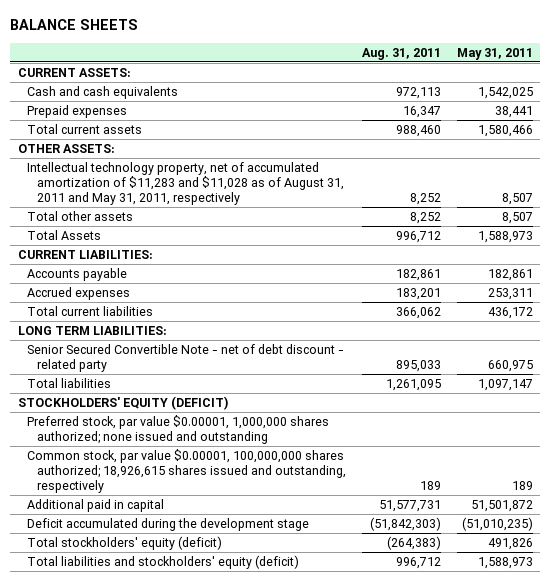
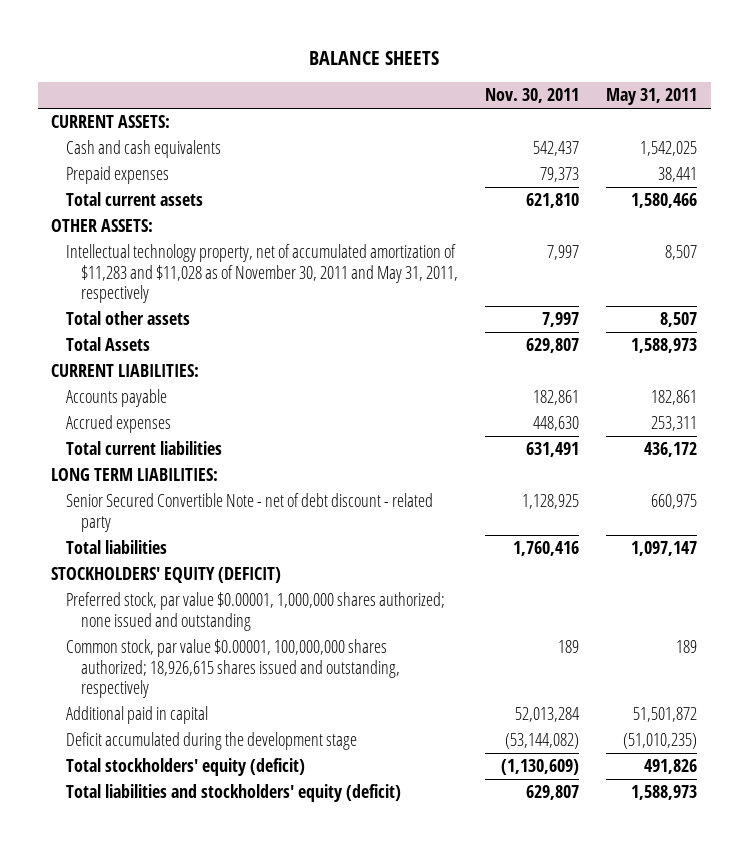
- | Aug. 31, 2011 | May 31, 2011
+ | Nov. 30, 2011 | May 31, 2011
- Intellectual technology property, net of accumulated amortization of $11,283 and $11,028 as of August 31, 2011 and May 31, 2011, respectively | 8,252 | 8,507
+ Intellectual technology property, net of accumulated amortization of $11,283 and $11,028 as of November 30, 2011 and May 31, 2011, respectively | 7,997 | 8,507

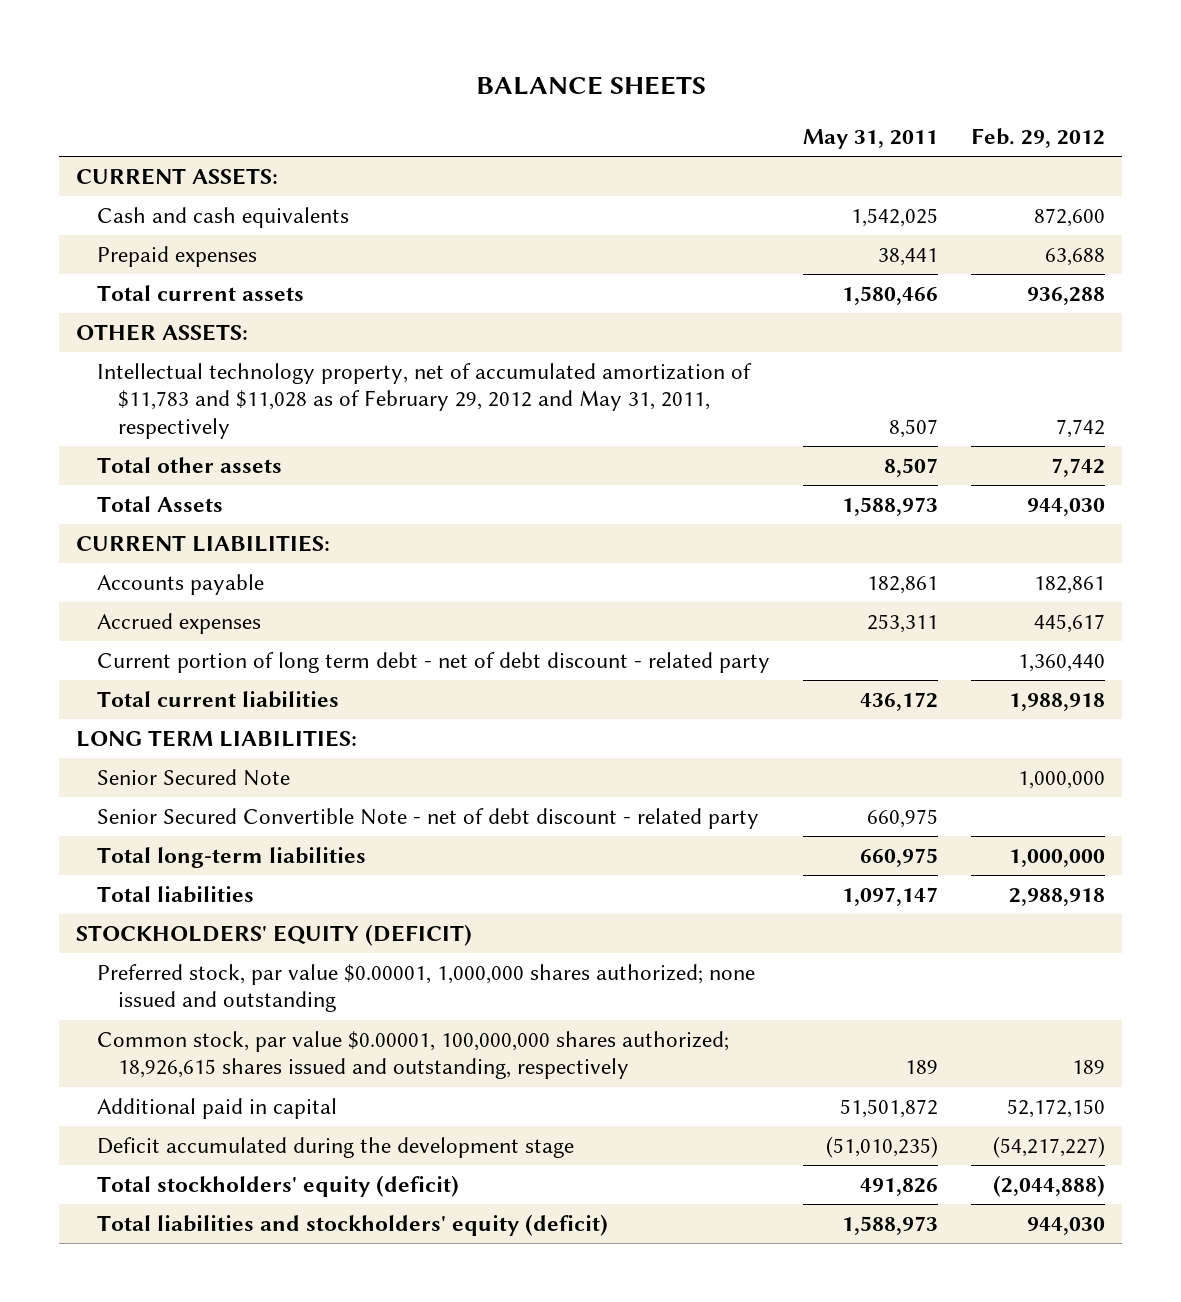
- | Nov. 30, 2011 | May 31, 2011
+ | May 31, 2011 | Feb. 29, 2012
- Intellectual technology property, net of accumulated amortization of $11,283 and $11,028 as of November 30, 2011 and May 31, 2011, respectively | 7,997 | 8,507
+ Intellectual technology property, net of accumulated amortization of $11,783 and $11,028 as of February 29, 2012 and May 31, 2011, respectively | 8,507 | 7,742
+ Current portion of long term debt - net of debt discount - related party | | 1,360,440
+ Senior Secured Note | | 1,000,000
+ Total long-term liabilities | 660,975 | 1,000,000

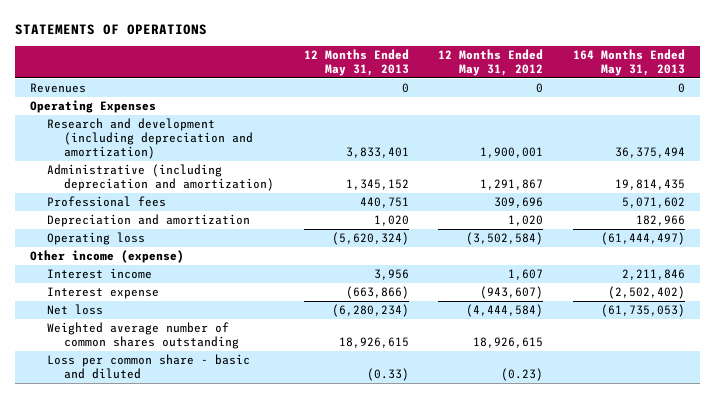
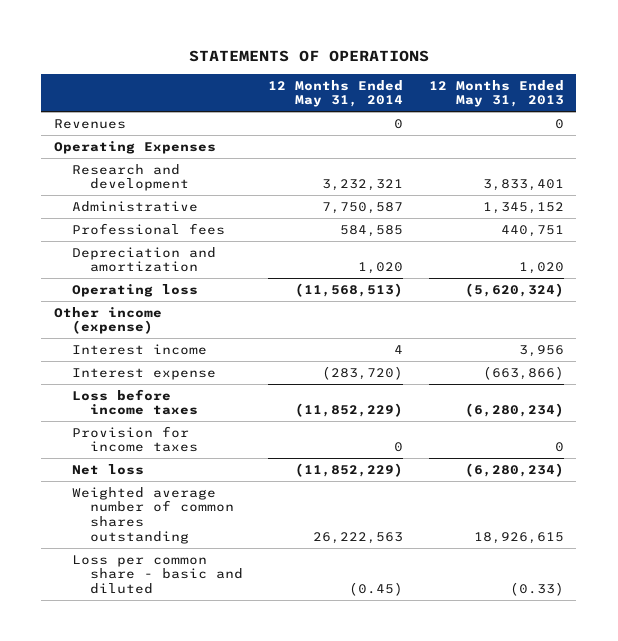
- | 12 Months Ended May 31, 2013 | 12 Months Ended May 31, 2012 | 164 Months Ended May 31, 2013
+ | 12 Months Ended May 31, 2014 | 12 Months Ended May 31, 2013
- Research and development (including depreciation and amortization) | 3,833,401 | 1,900,001 | 36,375,494
- Administrative (including depreciation and amortization) | 1,345,152 | 1,291,867 | 19,814,435
+ Research and development | 3,232,321 | 3,833,401
+ Administrative | 7,750,587 | 1,345,152
+ Loss before income taxes | (11,852,229) | (6,280,234)
+ Provision for income taxes | 0 | 0

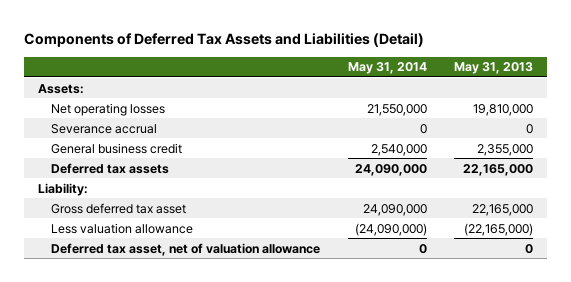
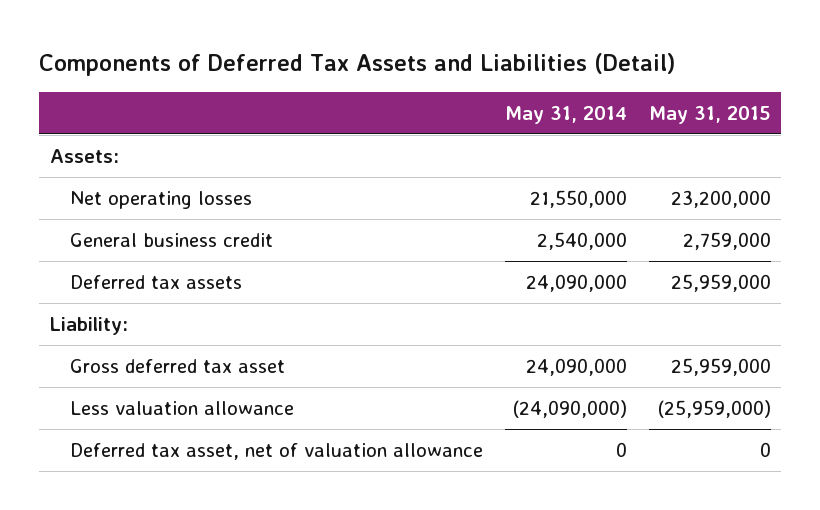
- | May 31, 2014 | May 31, 2013
+ | May 31, 2014 | May 31, 2015
- Severance accrual | 0 | 0

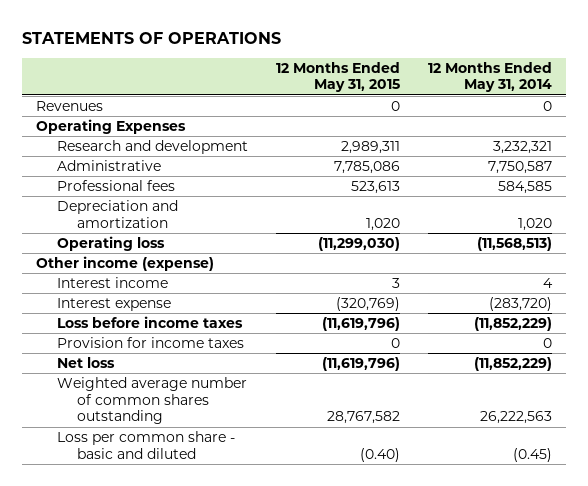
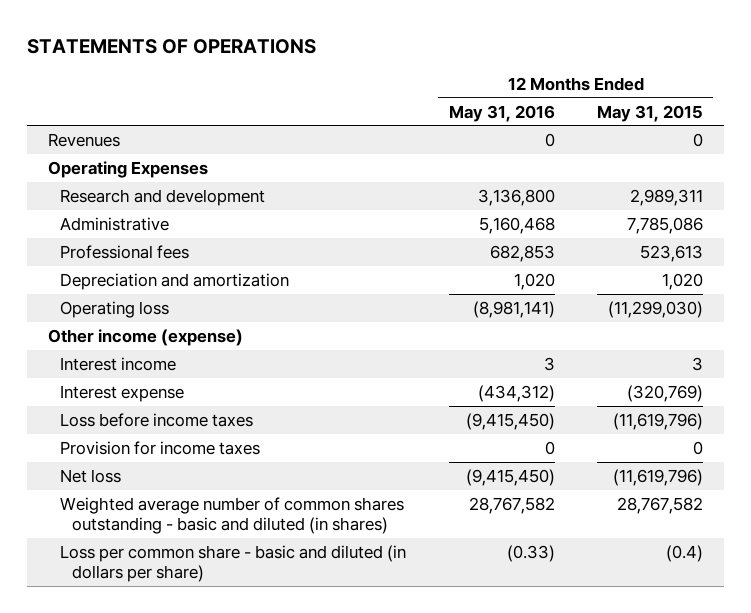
- | 12 Months Ended May 31, 2015 | 12 Months Ended May 31, 2014
+ | 12 Months Ended May 31, 2016 | 12 Months Ended May 31, 2015
- Weighted average number of common shares outstanding | 28,767,582 | 26,222,563
- Loss per common share - basic and diluted | (0.40) | (0.45)
+ Weighted average number of common shares outstanding - basic and diluted (in shares) | 28,767,582 | 28,767,582
+ Loss per common share - basic and diluted (in dollars per share) | (0.33) | (0.4)

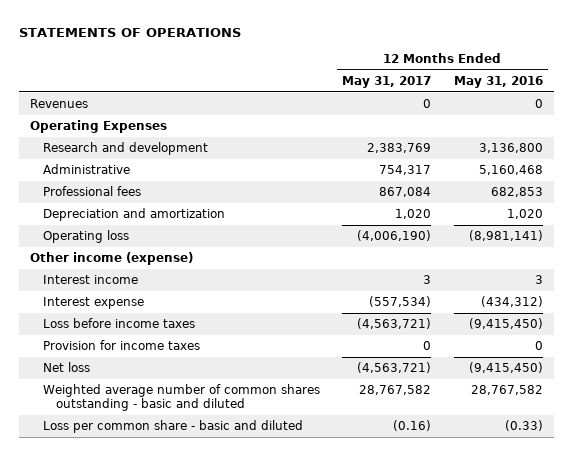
- | 12 Months Ended May 31, 2016 | 12 Months Ended May 31, 2015
+ | 12 Months Ended May 31, 2017 | 12 Months Ended May 31, 2016
- Weighted average number of common shares outstanding - basic and diluted (in shares) | 28,767,582 | 28,767,582
- Loss per common share - basic and diluted (in dollars per share) | (0.33) | (0.4)
+ Weighted average number of common shares outstanding - basic and diluted | 28,767,582 | 28,767,582
+ Loss per common share - basic and diluted | (0.16) | (0.33)

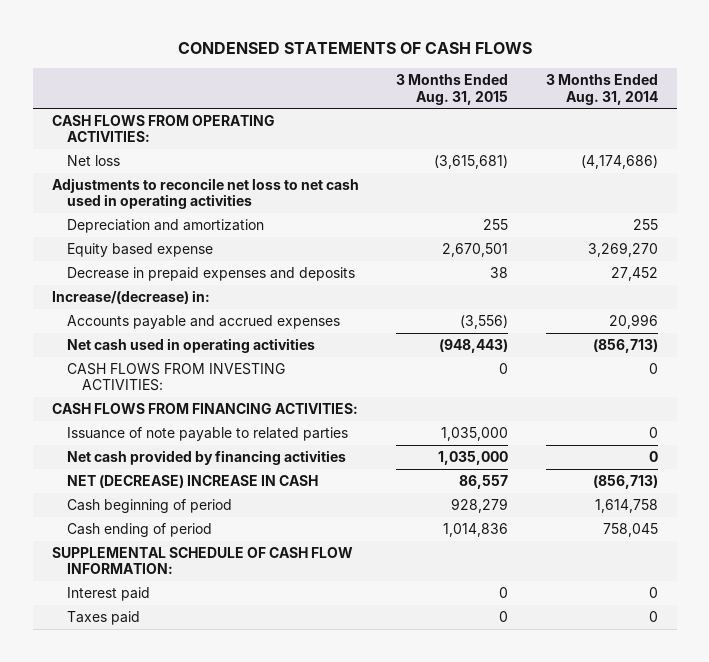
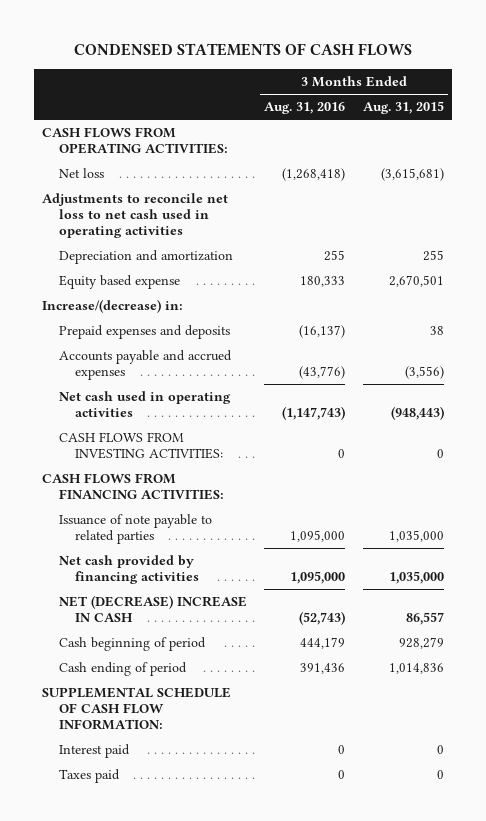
- | 3 Months Ended Aug. 31, 2015 | 3 Months Ended Aug. 31, 2014
+ | 3 Months Ended Aug. 31, 2016 | 3 Months Ended Aug. 31, 2015
- Decrease in prepaid expenses and deposits | 38 | 27,452
+ Prepaid expenses and deposits | (16,137) | 38

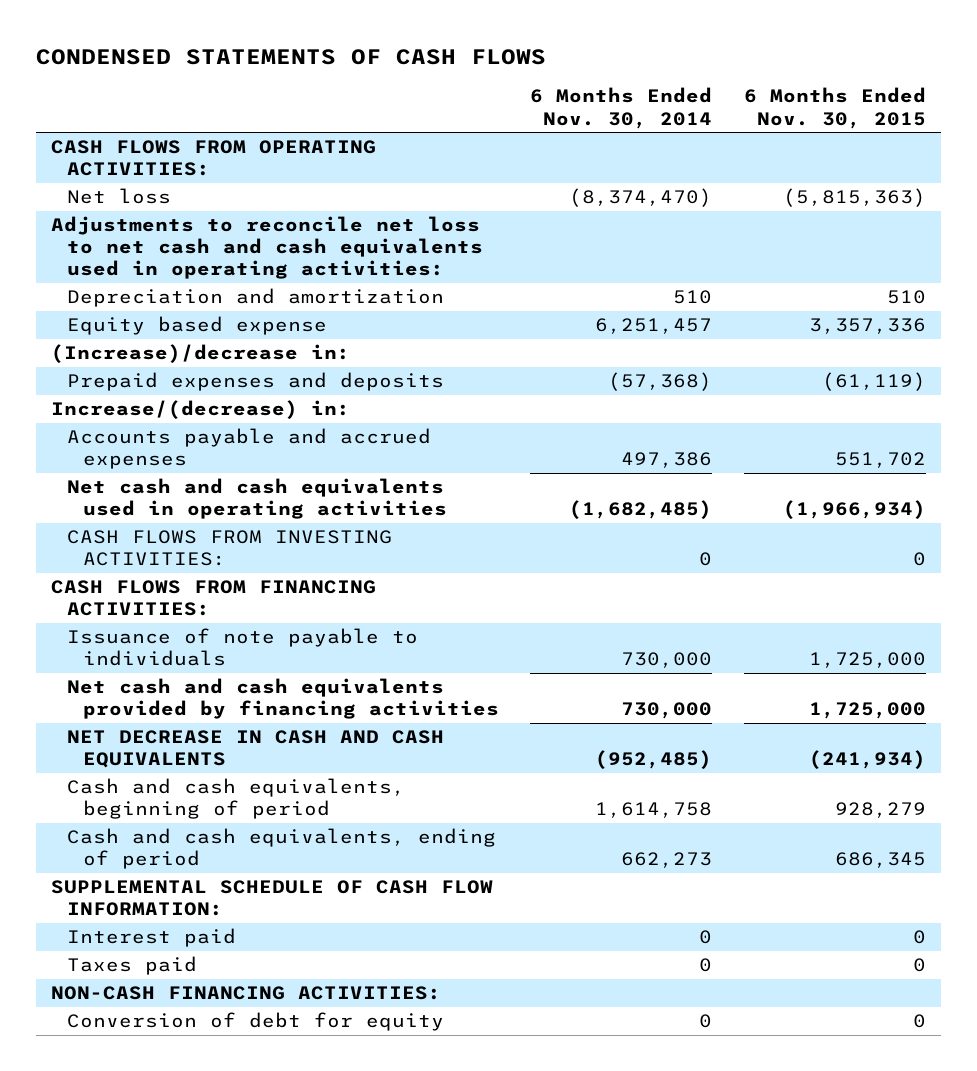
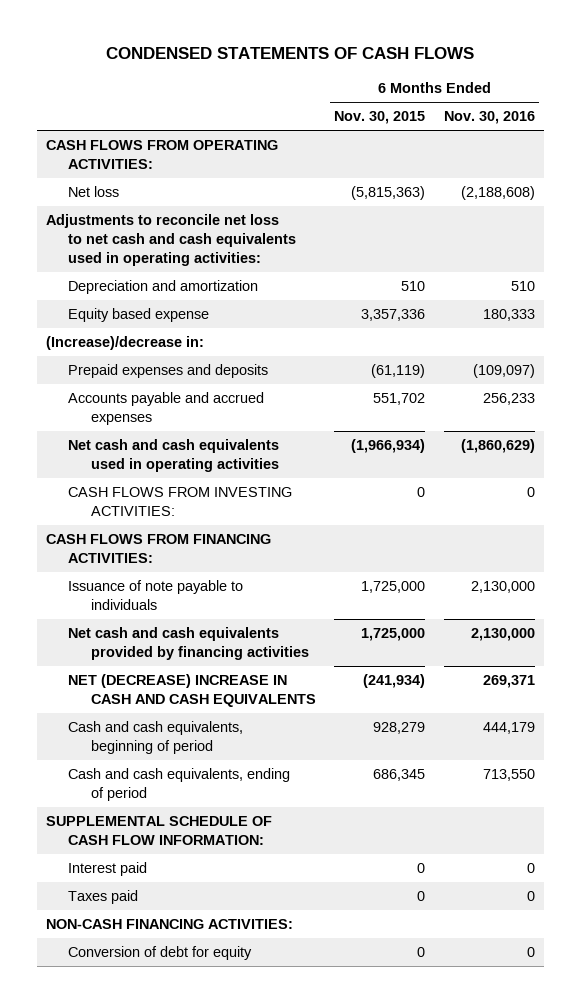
- | 6 Months Ended Nov. 30, 2014 | 6 Months Ended Nov. 30, 2015
+ | 6 Months Ended Nov. 30, 2015 | 6 Months Ended Nov. 30, 2016
- Increase/(decrease) in:
- NET DECREASE IN CASH AND CASH EQUIVALENTS | (952,485) | (241,934)
+ NET (DECREASE) INCREASE IN CASH AND CASH EQUIVALENTS | (241,934) | 269,371

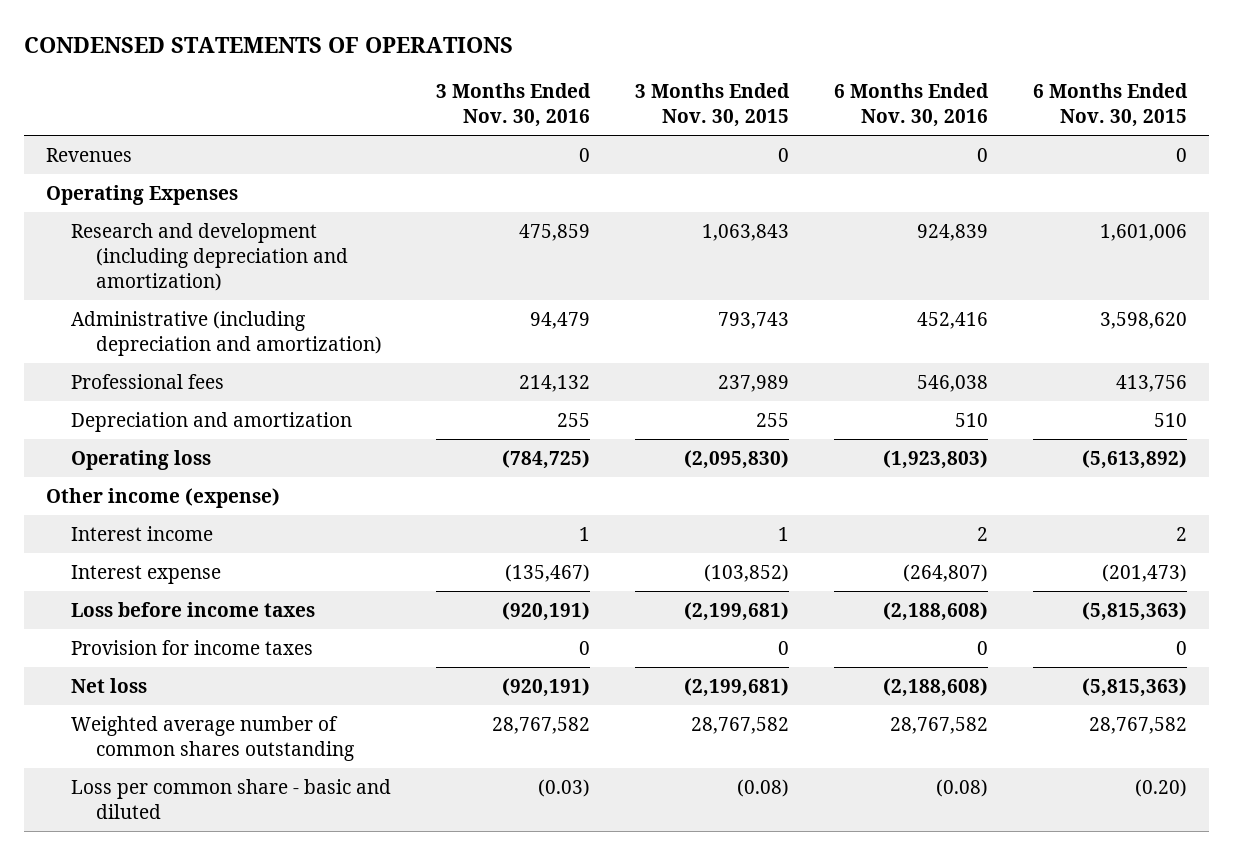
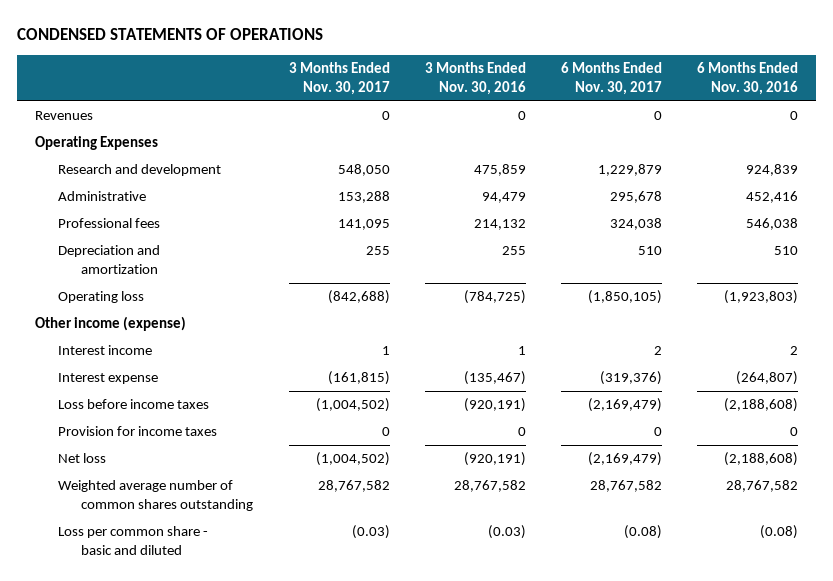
- | 3 Months Ended Nov. 30, 2016 | 3 Months Ended Nov. 30, 2015 | 6 Months Ended Nov. 30, 2016 | 6 Months Ended Nov. 30, 2015
+ | 3 Months Ended Nov. 30, 2017 | 3 Months Ended Nov. 30, 2016 | 6 Months Ended Nov. 30, 2017 | 6 Months Ended Nov. 30, 2016
- Research and development (including depreciation and amortization) | 475,859 | 1,063,843 | 924,839 | 1,601,006
- Administrative (including depreciation and amortization) | 94,479 | 793,743 | 452,416 | 3,598,620
+ Research and development | 548,050 | 475,859 | 1,229,879 | 924,839
+ Administrative | 153,288 | 94,479 | 295,678 | 452,416

